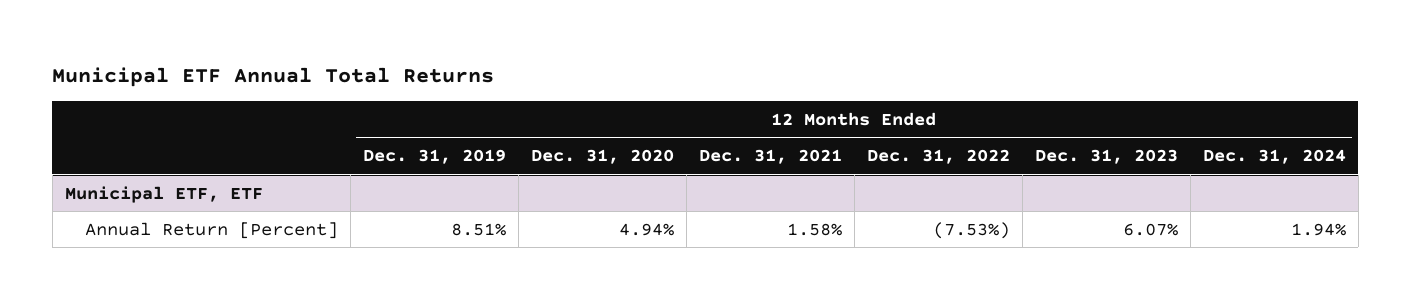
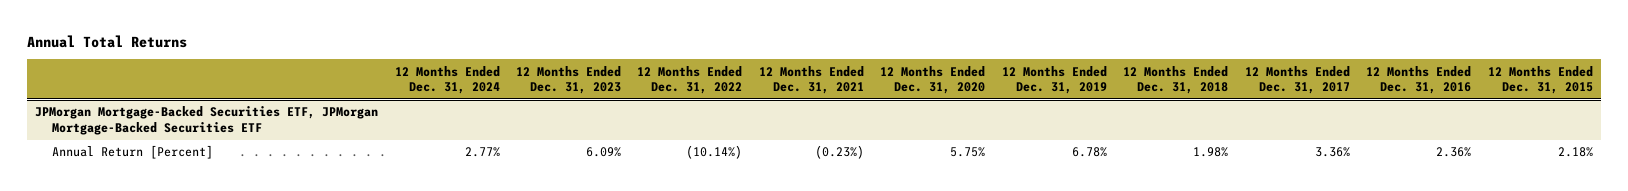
- Municipal ETF Annual Total Returns
+ Annual Total Returns
- | 12 Months Ended Dec. 31, 2019 | 12 Months Ended Dec. 31, 2020 | 12 Months Ended Dec. 31, 2021 | 12 Months Ended Dec. 31, 2022 | 12 Months Ended Dec. 31, 2023 | 12 Months Ended Dec. 31, 2024
+ | 12 Months Ended Dec. 31, 2024 | 12 Months Ended Dec. 31, 2023 | 12 Months Ended Dec. 31, 2022 | 12 Months Ended Dec. 31, 2021 | 12 Months Ended Dec. 31, 2020 | 12 Months Ended Dec. 31, 2019 | 12 Months Ended Dec. 31, 2018 | 12 Months Ended Dec. 31, 2017 | 12 Months Ended Dec. 31, 2016 | 12 Months Ended Dec. 31, 2015
- Municipal ETF, ETF
- Annual Return [Percent] | 8.51% | 4.94% | 1.58% | (7.53%) | 6.07% | 1.94%
+ JPMorgan Mortgage-Backed Securities ETF, JPMorgan Mortgage-Backed Securities ETF
+ Annual Return [Percent] | 2.77% | 6.09% | (10.14%) | (0.23%) | 5.75% | 6.78% | 1.98% | 3.36% | 2.36% | 2.18%

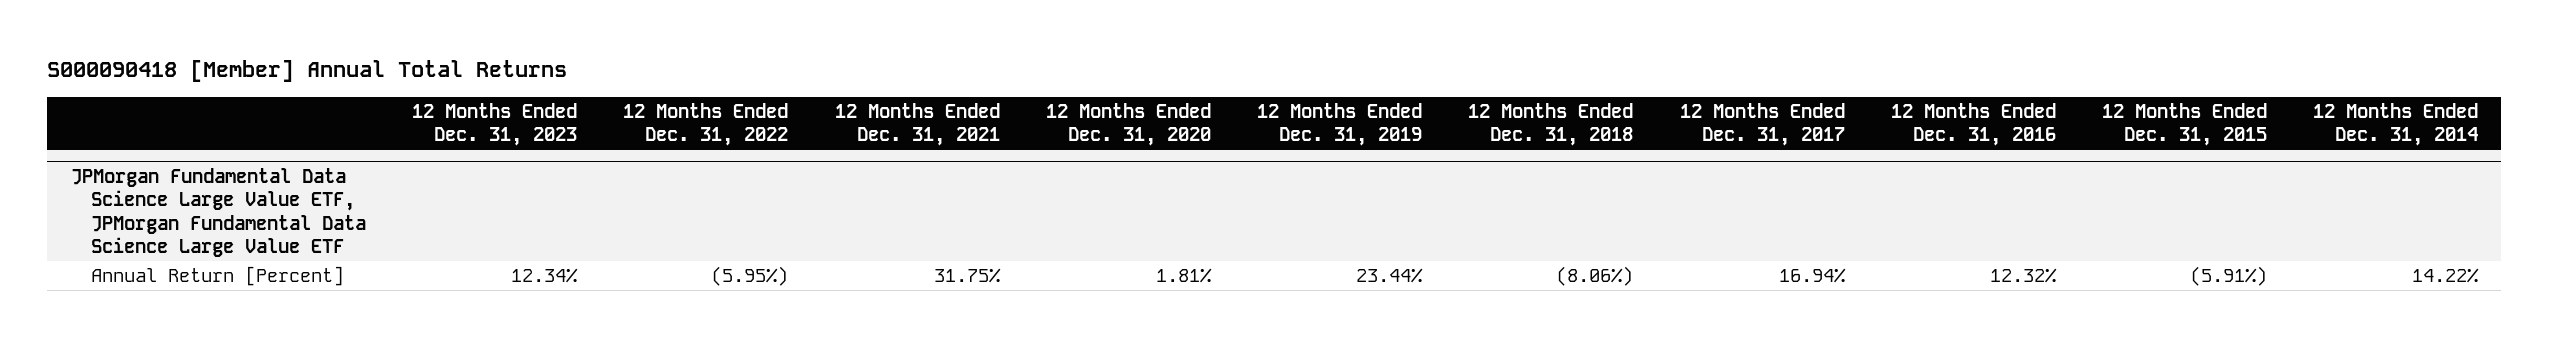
- Annual Total Returns
+ S000090418 [Member] Annual Total Returns
- | 12 Months Ended Dec. 31, 2024 | 12 Months Ended Dec. 31, 2023 | 12 Months Ended Dec. 31, 2022 | 12 Months Ended Dec. 31, 2021 | 12 Months Ended Dec. 31, 2020 | 12 Months Ended Dec. 31, 2019 | 12 Months Ended Dec. 31, 2018 | 12 Months Ended Dec. 31, 2017 | 12 Months Ended Dec. 31, 2016 | 12 Months Ended Dec. 31, 2015
+ | 12 Months Ended Dec. 31, 2023 | 12 Months Ended Dec. 31, 2022 | 12 Months Ended Dec. 31, 2021 | 12 Months Ended Dec. 31, 2020 | 12 Months Ended Dec. 31, 2019 | 12 Months Ended Dec. 31, 2018 | 12 Months Ended Dec. 31, 2017 | 12 Months Ended Dec. 31, 2016 | 12 Months Ended Dec. 31, 2015 | 12 Months Ended Dec. 31, 2014
- JPMorgan Mortgage-Backed Securities ETF, JPMorgan Mortgage-Backed Securities ETF
- Annual Return [Percent] | 2.77% | 6.09% | (10.14%) | (0.23%) | 5.75% | 6.78% | 1.98% | 3.36% | 2.36% | 2.18%
+ JPMorgan Fundamental Data Science Large Value ETF, JPMorgan Fundamental Data Science Large Value ETF
+ Annual Return [Percent] | 12.34% | (5.95%) | 31.75% | 1.81% | 23.44% | (8.06%) | 16.94% | 12.32% | (5.91%) | 14.22%

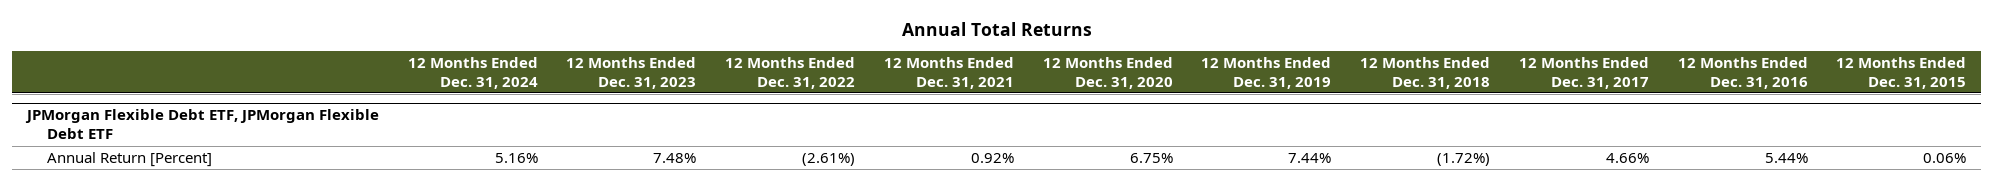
- S000090418 [Member] Annual Total Returns
+ Annual Total Returns
- | 12 Months Ended Dec. 31, 2023 | 12 Months Ended Dec. 31, 2022 | 12 Months Ended Dec. 31, 2021 | 12 Months Ended Dec. 31, 2020 | 12 Months Ended Dec. 31, 2019 | 12 Months Ended Dec. 31, 2018 | 12 Months Ended Dec. 31, 2017 | 12 Months Ended Dec. 31, 2016 | 12 Months Ended Dec. 31, 2015 | 12 Months Ended Dec. 31, 2014
+ | 12 Months Ended Dec. 31, 2024 | 12 Months Ended Dec. 31, 2023 | 12 Months Ended Dec. 31, 2022 | 12 Months Ended Dec. 31, 2021 | 12 Months Ended Dec. 31, 2020 | 12 Months Ended Dec. 31, 2019 | 12 Months Ended Dec. 31, 2018 | 12 Months Ended Dec. 31, 2017 | 12 Months Ended Dec. 31, 2016 | 12 Months Ended Dec. 31, 2015
- JPMorgan Fundamental Data Science Large Value ETF, JPMorgan Fundamental Data Science Large Value ETF
- Annual Return [Percent] | 12.34% | (5.95%) | 31.75% | 1.81% | 23.44% | (8.06%) | 16.94% | 12.32% | (5.91%) | 14.22%
+ JPMorgan Flexible Debt ETF, JPMorgan Flexible Debt ETF
+ Annual Return [Percent] | 5.16% | 7.48% | (2.61%) | 0.92% | 6.75% | 7.44% | (1.72%) | 4.66% | 5.44% | 0.06%

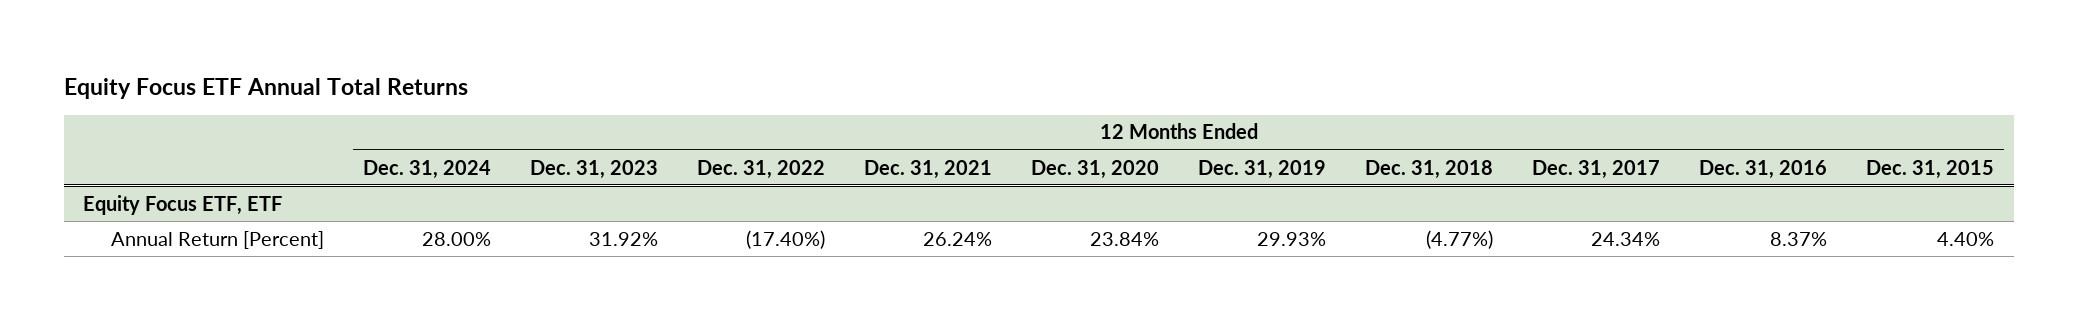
- Annual Total Returns
+ Equity Focus ETF Annual Total Returns
- JPMorgan Flexible Debt ETF, JPMorgan Flexible Debt ETF
- Annual Return [Percent] | 5.16% | 7.48% | (2.61%) | 0.92% | 6.75% | 7.44% | (1.72%) | 4.66% | 5.44% | 0.06%
+ Equity Focus ETF, ETF
+ Annual Return [Percent] | 28.00% | 31.92% | (17.40%) | 26.24% | 23.84% | 29.93% | (4.77%) | 24.34% | 8.37% | 4.40%

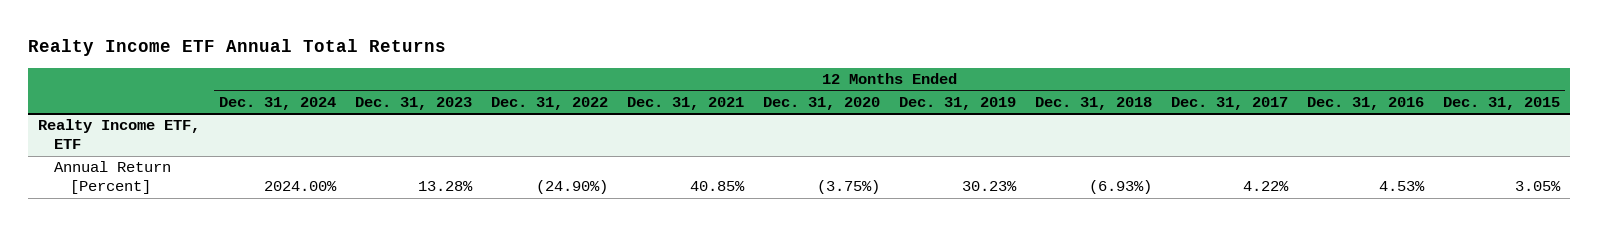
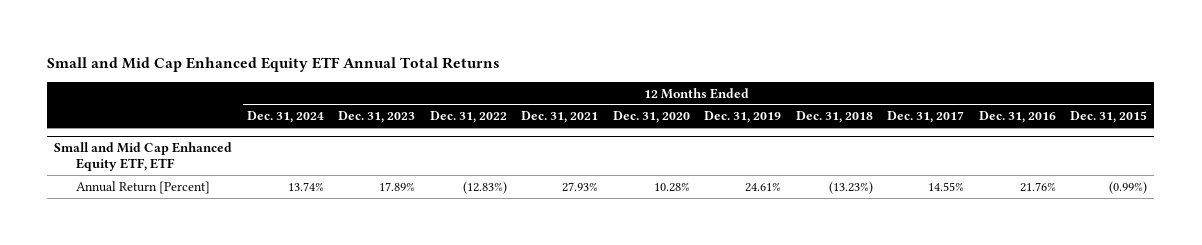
- Realty Income ETF Annual Total Returns
+ Small and Mid Cap Enhanced Equity ETF Annual Total Returns
- Realty Income ETF, ETF
- Annual Return [Percent] | 2024.00% | 13.28% | (24.90%) | 40.85% | (3.75%) | 30.23% | (6.93%) | 4.22% | 4.53% | 3.05%
+ Small and Mid Cap Enhanced Equity ETF, ETF
+ Annual Return [Percent] | 13.74% | 17.89% | (12.83%) | 27.93% | 10.28% | 24.61% | (13.23%) | 14.55% | 21.76% | (0.99%)

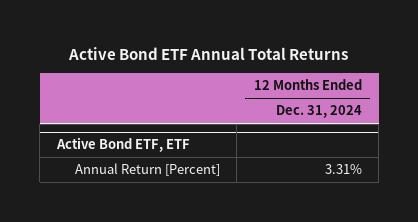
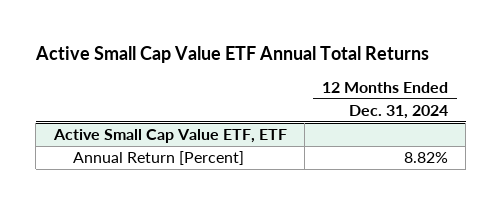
- Active Bond ETF Annual Total Returns
+ Active Small Cap Value ETF Annual Total Returns
- Active Bond ETF, ETF
- Annual Return [Percent] | 3.31%
+ Active Small Cap Value ETF, ETF
+ Annual Return [Percent] | 8.82%

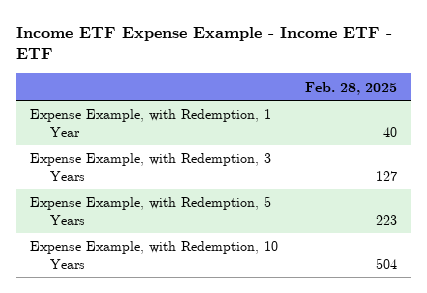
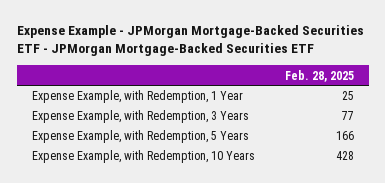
- Income ETF Expense Example - Income ETF - ETF
+ Expense Example - JPMorgan Mortgage-Backed Securities ETF - JPMorgan Mortgage-Backed Securities ETF
- Expense Example, with Redemption, 1 Year | 40
- Expense Example, with Redemption, 3 Years | 127
- Expense Example, with Redemption, 5 Years | 223
- Expense Example, with Redemption, 10 Years | 504
+ Expense Example, with Redemption, 1 Year | 25
+ Expense Example, with Redemption, 3 Years | 77
+ Expense Example, with Redemption, 5 Years | 166
+ Expense Example, with Redemption, 10 Years | 428

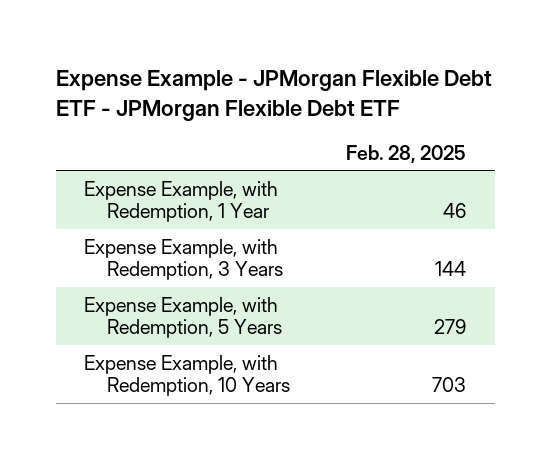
- Expense Example - JPMorgan Mortgage-Backed Securities ETF - JPMorgan Mortgage-Backed Securities ETF
+ Expense Example - JPMorgan Flexible Debt ETF - JPMorgan Flexible Debt ETF
- Expense Example, with Redemption, 1 Year | 25
- Expense Example, with Redemption, 3 Years | 77
- Expense Example, with Redemption, 5 Years | 166
- Expense Example, with Redemption, 10 Years | 428
+ Expense Example, with Redemption, 1 Year | 46
+ Expense Example, with Redemption, 3 Years | 144
+ Expense Example, with Redemption, 5 Years | 279
+ Expense Example, with Redemption, 10 Years | 703

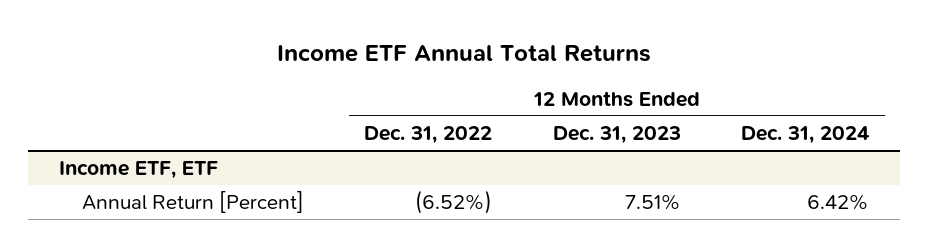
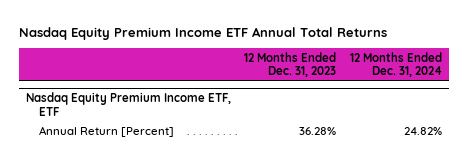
- Income ETF Annual Total Returns
+ Nasdaq Equity Premium Income ETF Annual Total Returns
- | 12 Months Ended Dec. 31, 2022 | 12 Months Ended Dec. 31, 2023 | 12 Months Ended Dec. 31, 2024
+ | 12 Months Ended Dec. 31, 2023 | 12 Months Ended Dec. 31, 2024
- Income ETF, ETF
- Annual Return [Percent] | (6.52%) | 7.51% | 6.42%
+ Nasdaq Equity Premium Income ETF, ETF
+ Annual Return [Percent] | 36.28% | 24.82%

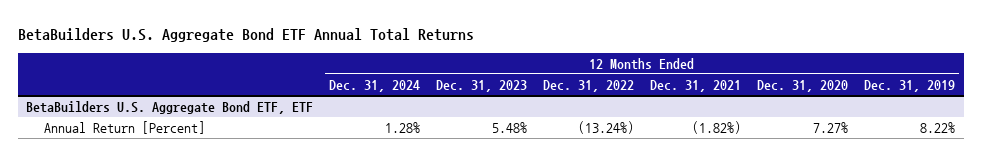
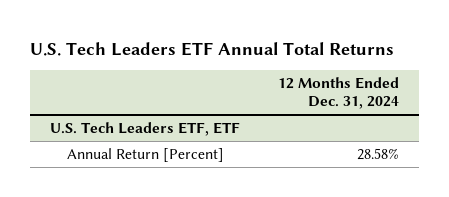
- BetaBuilders U.S. Aggregate Bond ETF Annual Total Returns
+ U.S. Tech Leaders ETF Annual Total Returns
- | 12 Months Ended Dec. 31, 2024 | 12 Months Ended Dec. 31, 2023 | 12 Months Ended Dec. 31, 2022 | 12 Months Ended Dec. 31, 2021 | 12 Months Ended Dec. 31, 2020 | 12 Months Ended Dec. 31, 2019
+ | 12 Months Ended Dec. 31, 2024
- BetaBuilders U.S. Aggregate Bond ETF, ETF
- Annual Return [Percent] | 1.28% | 5.48% | (13.24%) | (1.82%) | 7.27% | 8.22%
+ U.S. Tech Leaders ETF, ETF
+ Annual Return [Percent] | 28.58%

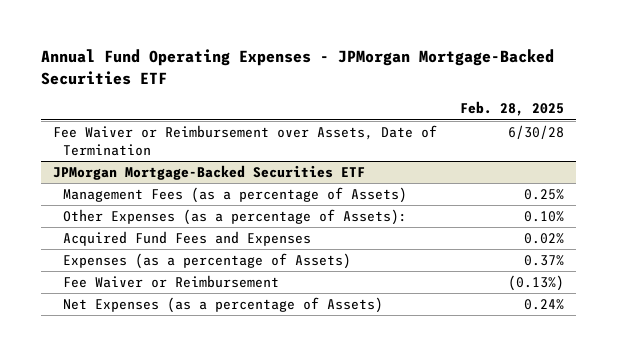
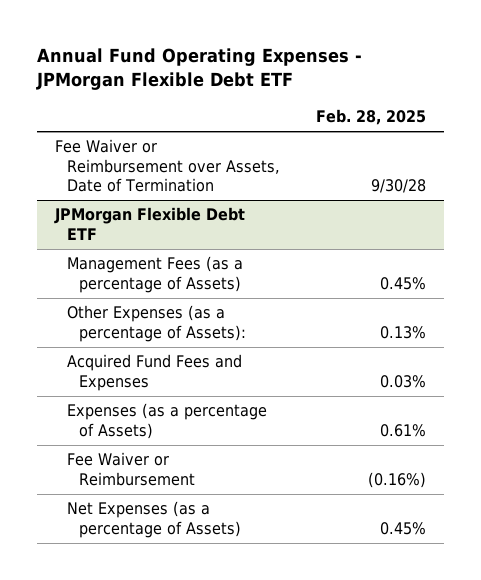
- Annual Fund Operating Expenses - JPMorgan Mortgage-Backed Securities ETF
+ Annual Fund Operating Expenses - JPMorgan Flexible Debt ETF
- Fee Waiver or Reimbursement over Assets, Date of Termination | 6/30/28
- JPMorgan Mortgage-Backed Securities ETF
- Management Fees (as a percentage of Assets) | 0.25%
- Other Expenses (as a percentage of Assets): | 0.10%
- Acquired Fund Fees and Expenses | 0.02%
- Expenses (as a percentage of Assets) | 0.37%
- Fee Waiver or Reimbursement | (0.13%)
- Net Expenses (as a percentage of Assets) | 0.24%
+ Fee Waiver or Reimbursement over Assets, Date of Termination | 9/30/28
+ JPMorgan Flexible Debt ETF
+ Management Fees (as a percentage of Assets) | 0.45%
+ Other Expenses (as a percentage of Assets): | 0.13%
+ Acquired Fund Fees and Expenses | 0.03%
+ Expenses (as a percentage of Assets) | 0.61%
+ Fee Waiver or Reimbursement | (0.16%)
+ Net Expenses (as a percentage of Assets) | 0.45%

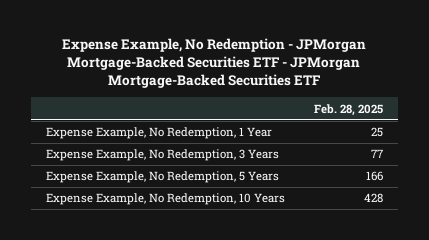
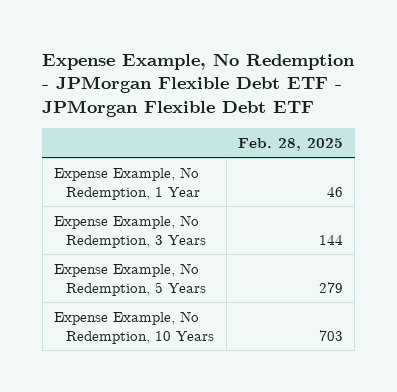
- Expense Example, No Redemption - JPMorgan Mortgage-Backed Securities ETF - JPMorgan Mortgage-Backed Securities ETF
+ Expense Example, No Redemption - JPMorgan Flexible Debt ETF - JPMorgan Flexible Debt ETF
- Expense Example, No Redemption, 1 Year | 25
- Expense Example, No Redemption, 3 Years | 77
- Expense Example, No Redemption, 5 Years | 166
- Expense Example, No Redemption, 10 Years | 428
+ Expense Example, No Redemption, 1 Year | 46
+ Expense Example, No Redemption, 3 Years | 144
+ Expense Example, No Redemption, 5 Years | 279
+ Expense Example, No Redemption, 10 Years | 703

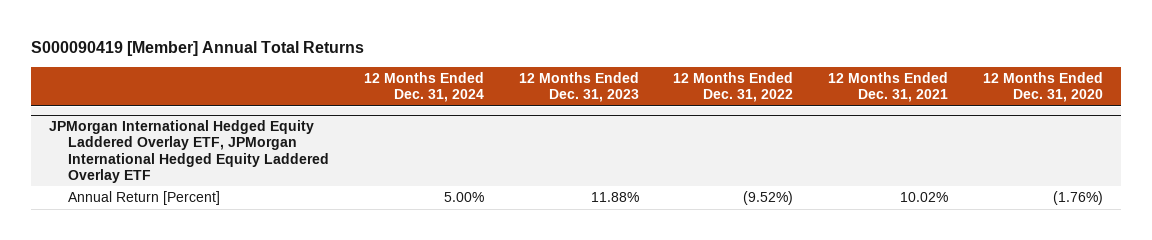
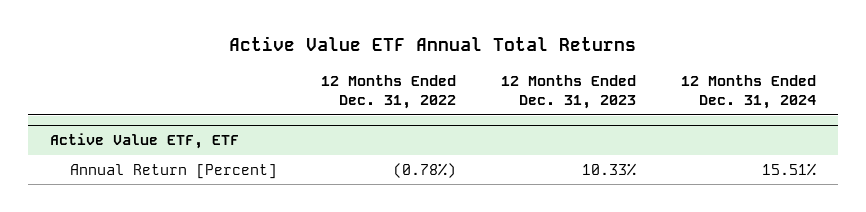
- S000090419 [Member] Annual Total Returns
+ Active Value ETF Annual Total Returns
- | 12 Months Ended Dec. 31, 2024 | 12 Months Ended Dec. 31, 2023 | 12 Months Ended Dec. 31, 2022 | 12 Months Ended Dec. 31, 2021 | 12 Months Ended Dec. 31, 2020
+ | 12 Months Ended Dec. 31, 2022 | 12 Months Ended Dec. 31, 2023 | 12 Months Ended Dec. 31, 2024
- JPMorgan International Hedged Equity Laddered Overlay ETF, JPMorgan International Hedged Equity Laddered Overlay ETF
- Annual Return [Percent] | 5.00% | 11.88% | (9.52%) | 10.02% | (1.76%)
+ Active Value ETF, ETF
+ Annual Return [Percent] | (0.78%) | 10.33% | 15.51%

